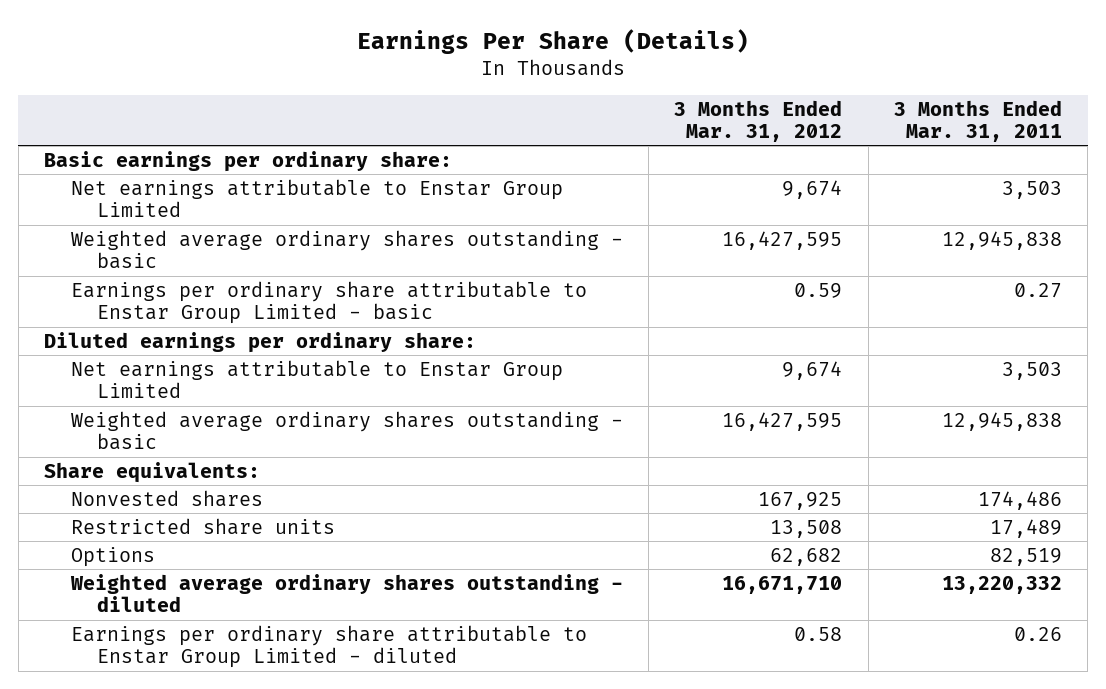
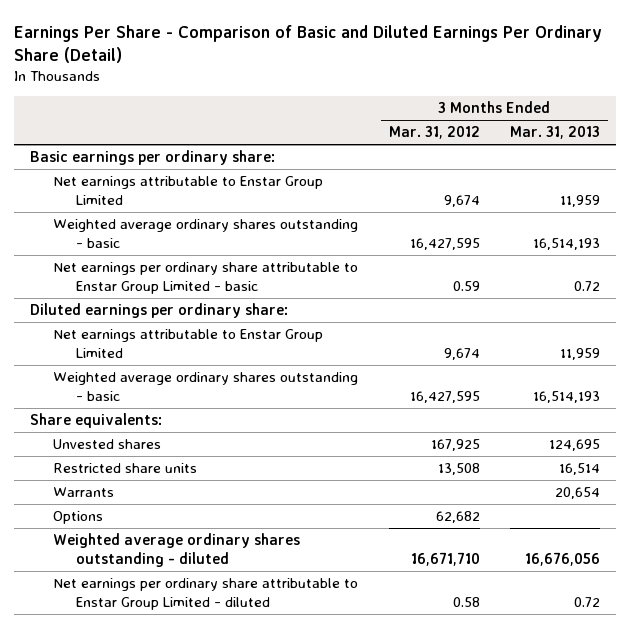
- Earnings Per Share (Details)
+ Earnings Per Share - Comparison of Basic and Diluted Earnings Per Ordinary Share (Detail)
- | 3 Months Ended Mar. 31, 2012 | 3 Months Ended Mar. 31, 2011
+ | 3 Months Ended Mar. 31, 2012 | 3 Months Ended Mar. 31, 2013
- Earnings per ordinary share attributable to Enstar Group Limited - basic | 0.59 | 0.27
+ Net earnings per ordinary share attributable to Enstar Group Limited - basic | 0.59 | 0.72
- Nonvested shares | 167,925 | 174,486
+ Unvested shares | 167,925 | 124,695
+ Warrants | | 20,654
- Earnings per ordinary share attributable to Enstar Group Limited - diluted | 0.58 | 0.26
+ Net earnings per ordinary share attributable to Enstar Group Limited - diluted | 0.58 | 0.72

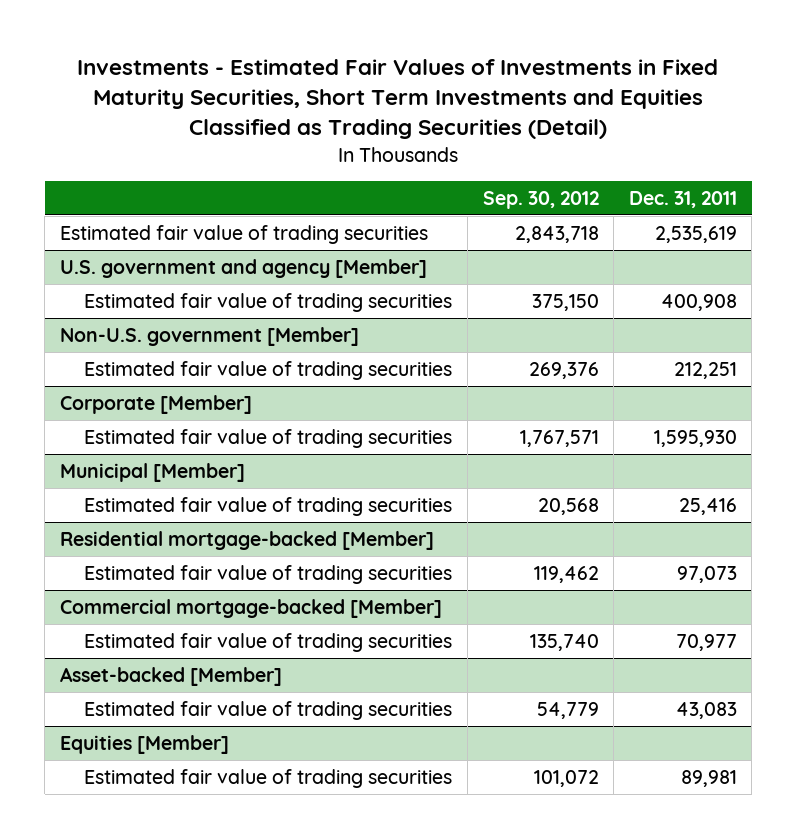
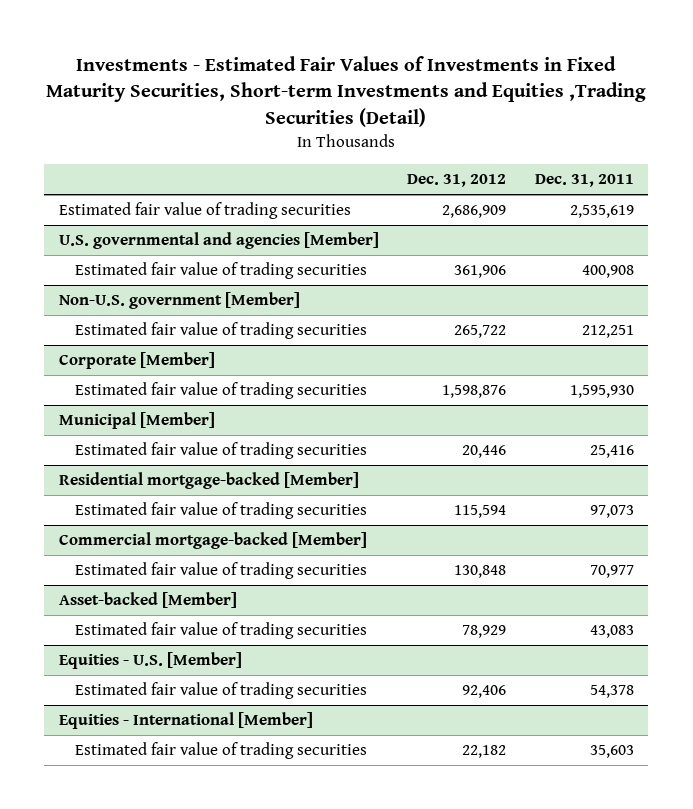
- Investments - Estimated Fair Values of Investments in Fixed Maturity Securities, Short Term Investments and Equities Classified as Trading Securities (Detail)
+ Investments - Estimated Fair Values of Investments in Fixed Maturity Securities, Short-term Investments and Equities ,Trading Securities (Detail)
- | Sep. 30, 2012 | Dec. 31, 2011
+ | Dec. 31, 2012 | Dec. 31, 2011
- U.S. government and agency [Member]
+ U.S. governmental and agencies [Member]
- Equities [Member]
- Estimated fair value of trading securities | 101,072 | 89,981
+ Equities - U.S. [Member]
+ Estimated fair value of trading securities | 92,406 | 54,378
+ Equities - International [Member]
+ Estimated fair value of trading securities | 22,182 | 35,603

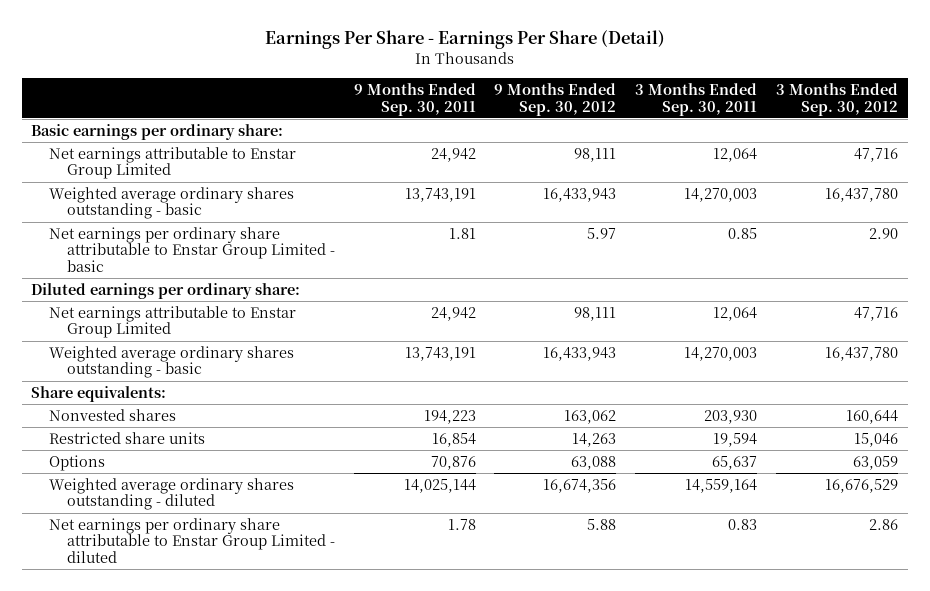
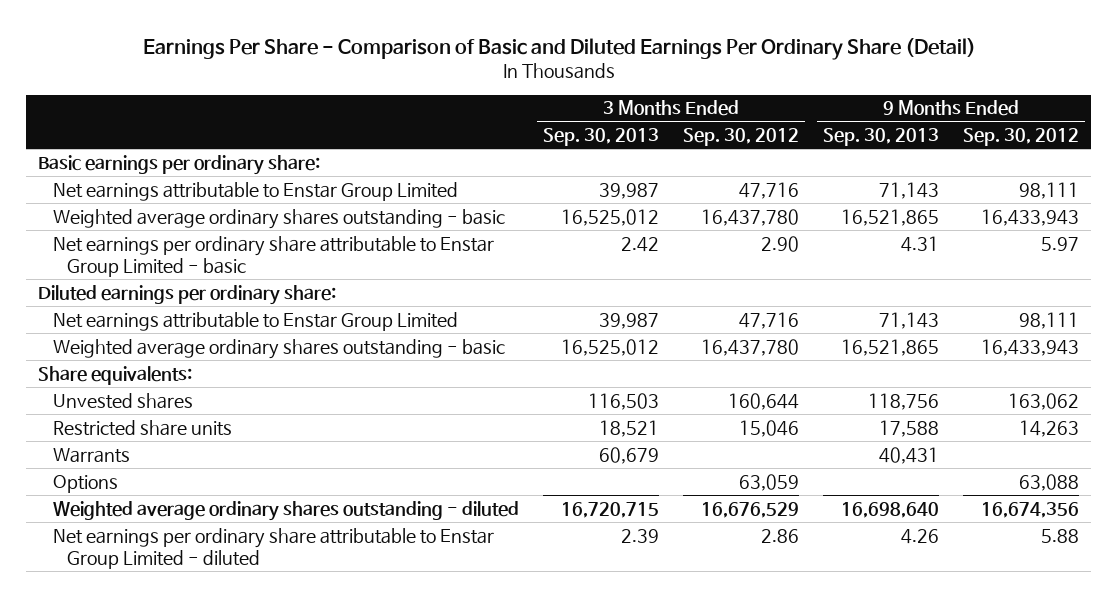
- Earnings Per Share - Earnings Per Share (Detail)
+ Earnings Per Share - Comparison of Basic and Diluted Earnings Per Ordinary Share (Detail)
- | 9 Months Ended Sep. 30, 2011 | 9 Months Ended Sep. 30, 2012 | 3 Months Ended Sep. 30, 2011 | 3 Months Ended Sep. 30, 2012
+ | 3 Months Ended Sep. 30, 2013 | 3 Months Ended Sep. 30, 2012 | 9 Months Ended Sep. 30, 2013 | 9 Months Ended Sep. 30, 2012
- Nonvested shares | 194,223 | 163,062 | 203,930 | 160,644
+ Unvested shares | 116,503 | 160,644 | 118,756 | 163,062
+ Warrants | 60,679 | | 40,431 |

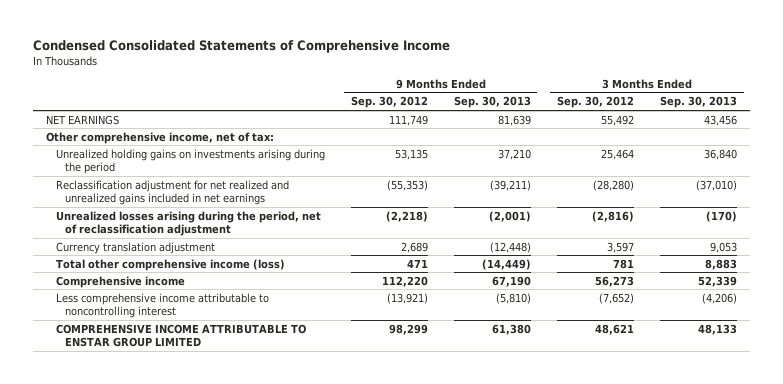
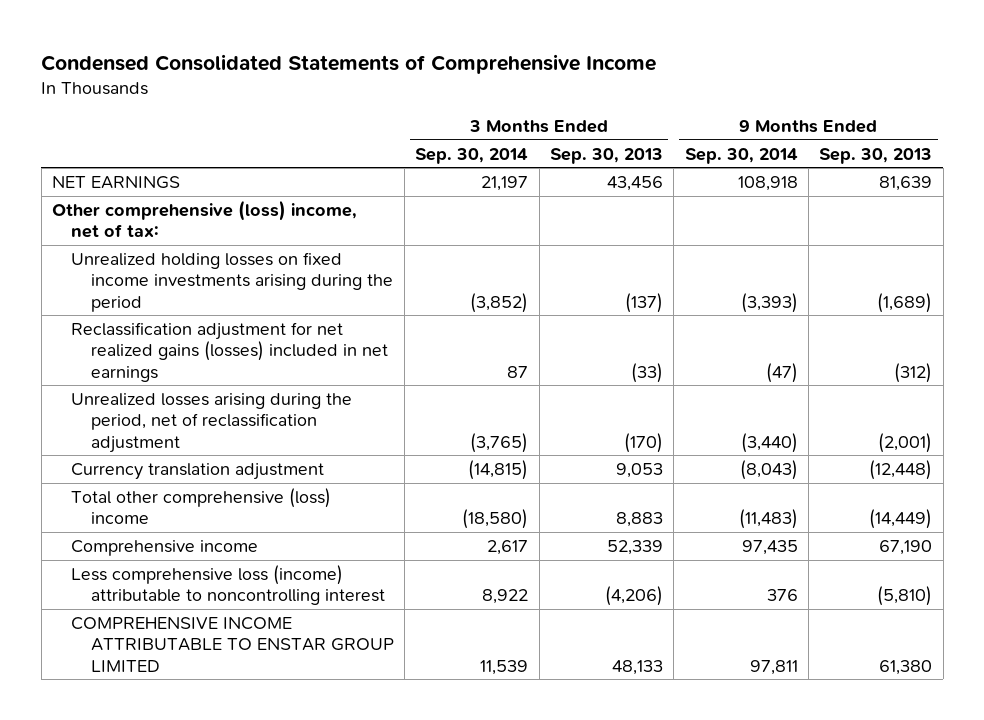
- | 9 Months Ended Sep. 30, 2012 | 9 Months Ended Sep. 30, 2013 | 3 Months Ended Sep. 30, 2012 | 3 Months Ended Sep. 30, 2013
+ | 3 Months Ended Sep. 30, 2014 | 3 Months Ended Sep. 30, 2013 | 9 Months Ended Sep. 30, 2014 | 9 Months Ended Sep. 30, 2013
- Other comprehensive income, net of tax:
- Unrealized holding gains on investments arising during the period | 53,135 | 37,210 | 25,464 | 36,840
- Reclassification adjustment for net realized and unrealized gains included in net earnings | (55,353) | (39,211) | (28,280) | (37,010)
+ Other comprehensive (loss) income, net of tax:
+ Unrealized holding losses on fixed income investments arising during the period | (3,852) | (137) | (3,393) | (1,689)
+ Reclassification adjustment for net realized gains (losses) included in net earnings | 87 | (33) | (47) | (312)
- Total other comprehensive income (loss) | 471 | (14,449) | 781 | 8,883
+ Total other comprehensive (loss) income | (18,580) | 8,883 | (11,483) | (14,449)
- Less comprehensive income attributable to noncontrolling interest | (13,921) | (5,810) | (7,652) | (4,206)
+ Less comprehensive loss (income) attributable to noncontrolling interest | 8,922 | (4,206) | 376 | (5,810)

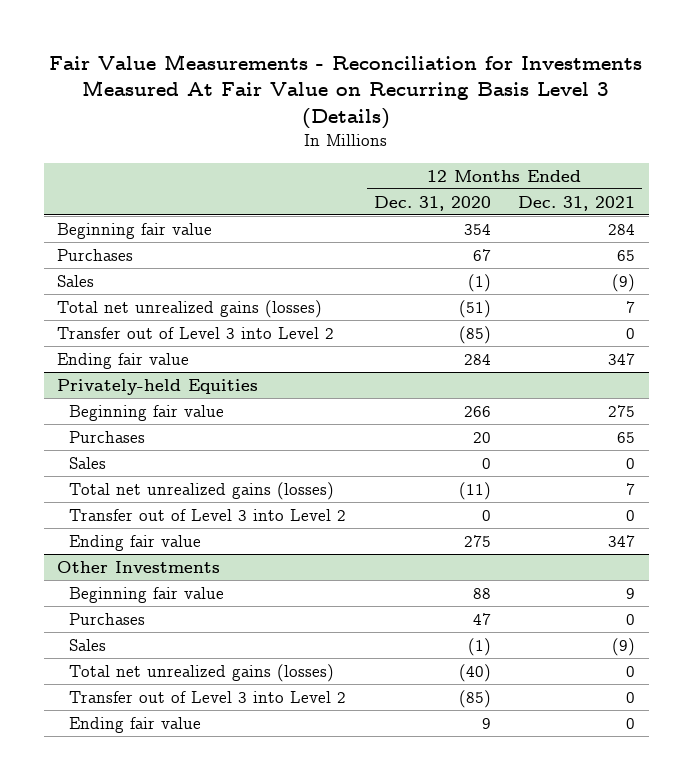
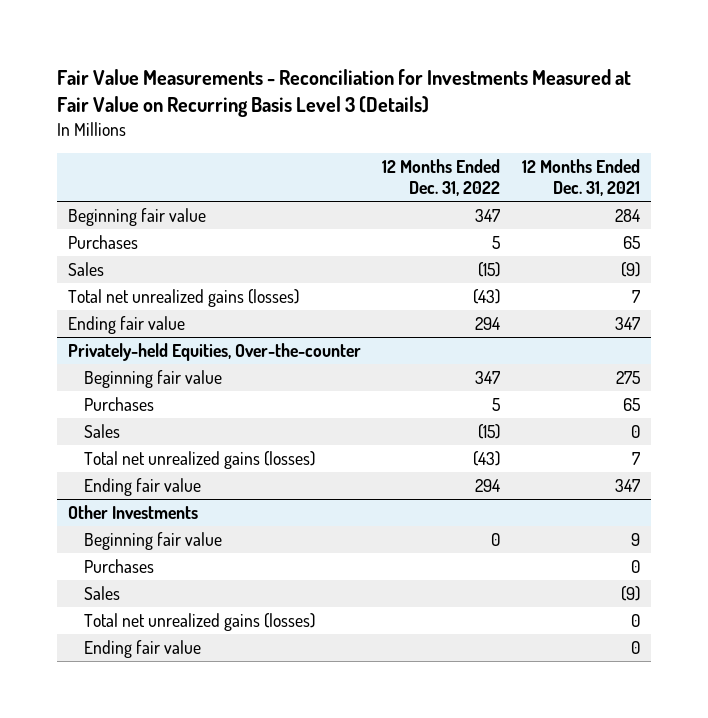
- Fair Value Measurements - Reconciliation for Investments Measured At Fair Value on Recurring Basis Level 3 (Details)
+ Fair Value Measurements - Reconciliation for Investments Measured at Fair Value on Recurring Basis Level 3 (Details)
- | 12 Months Ended Dec. 31, 2020 | 12 Months Ended Dec. 31, 2021
+ | 12 Months Ended Dec. 31, 2022 | 12 Months Ended Dec. 31, 2021
- Transfer out of Level 3 into Level 2 | (85) | 0
- Privately-held Equities
+ Privately-held Equities, Over-the-counter
- Transfer out of Level 3 into Level 2 | 0 | 0
@ Other Investments
- Transfer out of Level 3 into Level 2 | (85) | 0

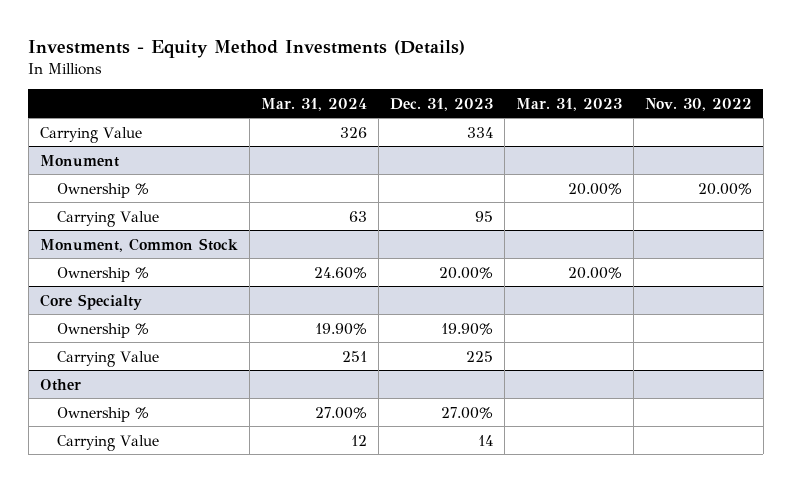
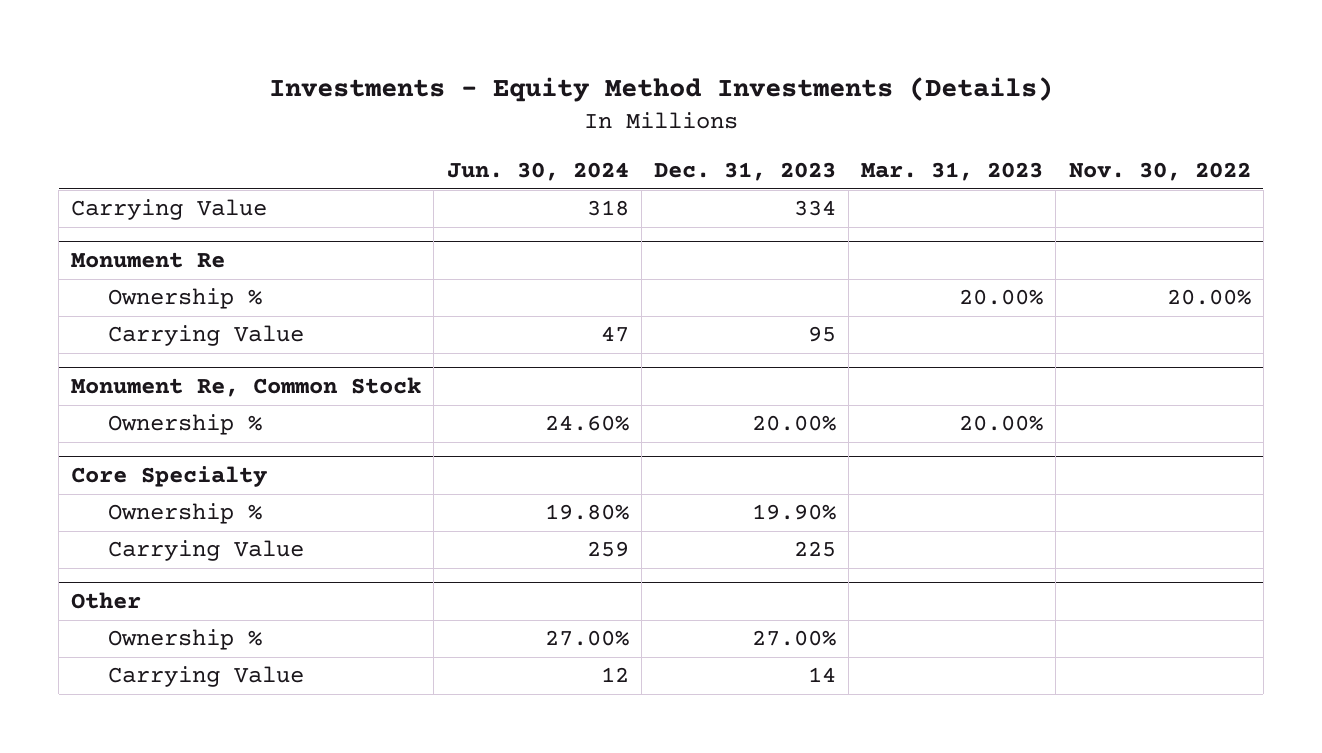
- | Mar. 31, 2024 | Dec. 31, 2023 | Mar. 31, 2023 | Nov. 30, 2022
+ | Jun. 30, 2024 | Dec. 31, 2023 | Mar. 31, 2023 | Nov. 30, 2022
- Monument
+ Monument Re
- Monument, Common Stock
+ Monument Re, Common Stock

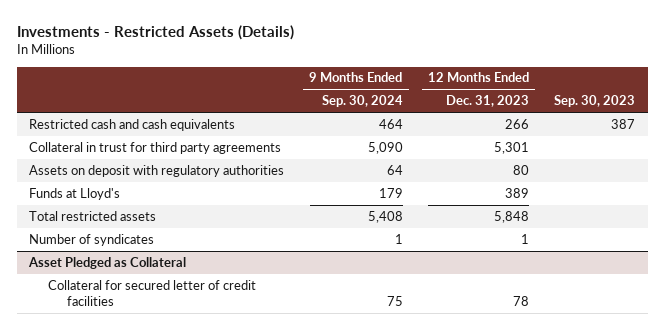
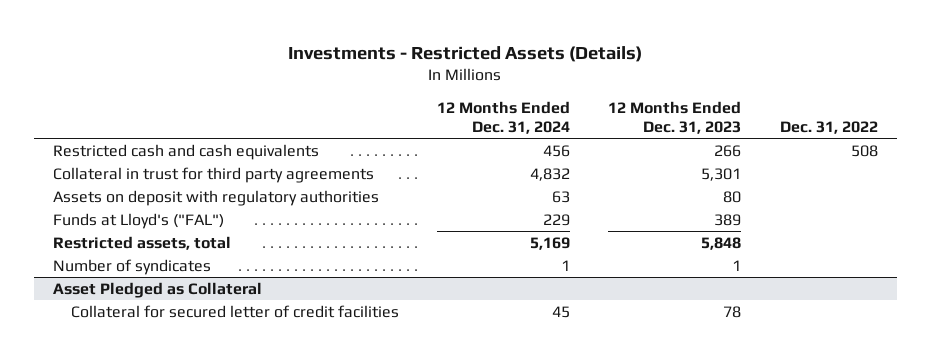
- | 9 Months Ended Sep. 30, 2024 | 12 Months Ended Dec. 31, 2023 | Sep. 30, 2023
+ | 12 Months Ended Dec. 31, 2024 | 12 Months Ended Dec. 31, 2023 | Dec. 31, 2022
- Funds at Lloyd's | 179 | 389 |
- Total restricted assets | 5,408 | 5,848 |
+ Funds at Lloyd's ("FAL") | 229 | 389 |
+ Restricted assets, total | 5,169 | 5,848 |

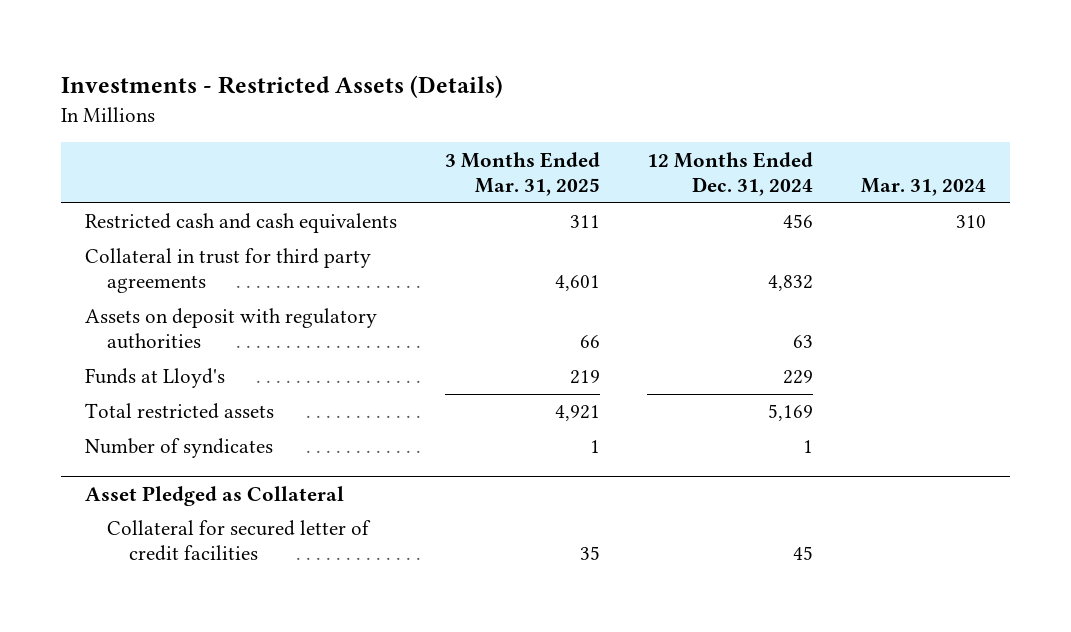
- | 12 Months Ended Dec. 31, 2024 | 12 Months Ended Dec. 31, 2023 | Dec. 31, 2022
+ | 3 Months Ended Mar. 31, 2025 | 12 Months Ended Dec. 31, 2024 | Mar. 31, 2024
- Funds at Lloyd's ("FAL") | 229 | 389 |
- Restricted assets, total | 5,169 | 5,848 |
+ Funds at Lloyd's | 219 | 229 |
+ Total restricted assets | 4,921 | 5,169 |

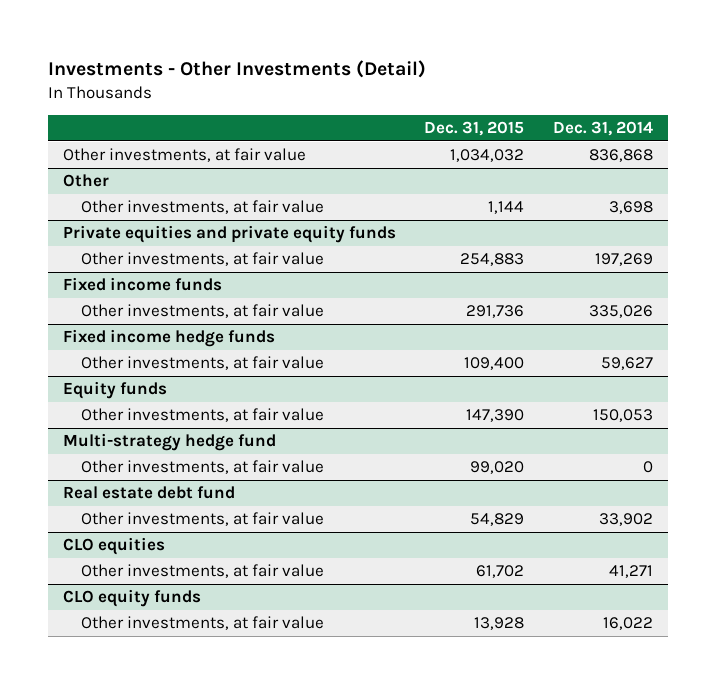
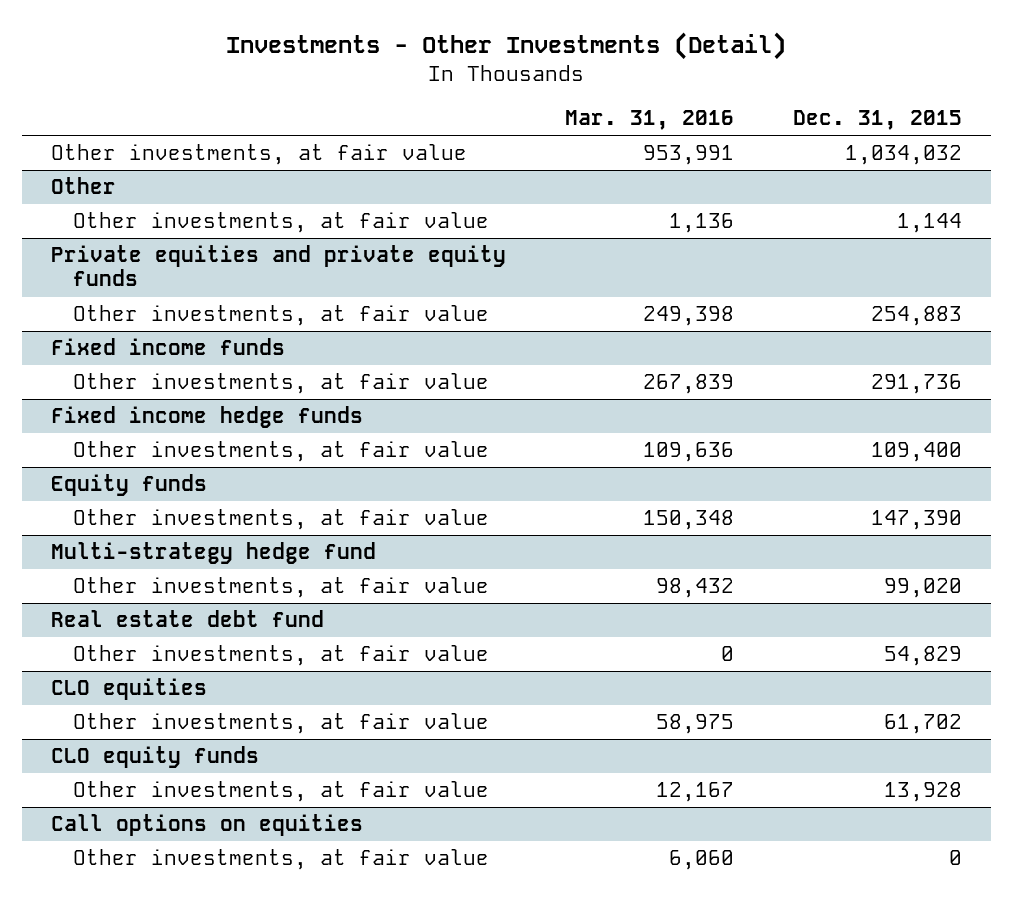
- | Dec. 31, 2015 | Dec. 31, 2014
+ | Mar. 31, 2016 | Dec. 31, 2015
+ Call options on equities
+ Other investments, at fair value | 6,060 | 0

